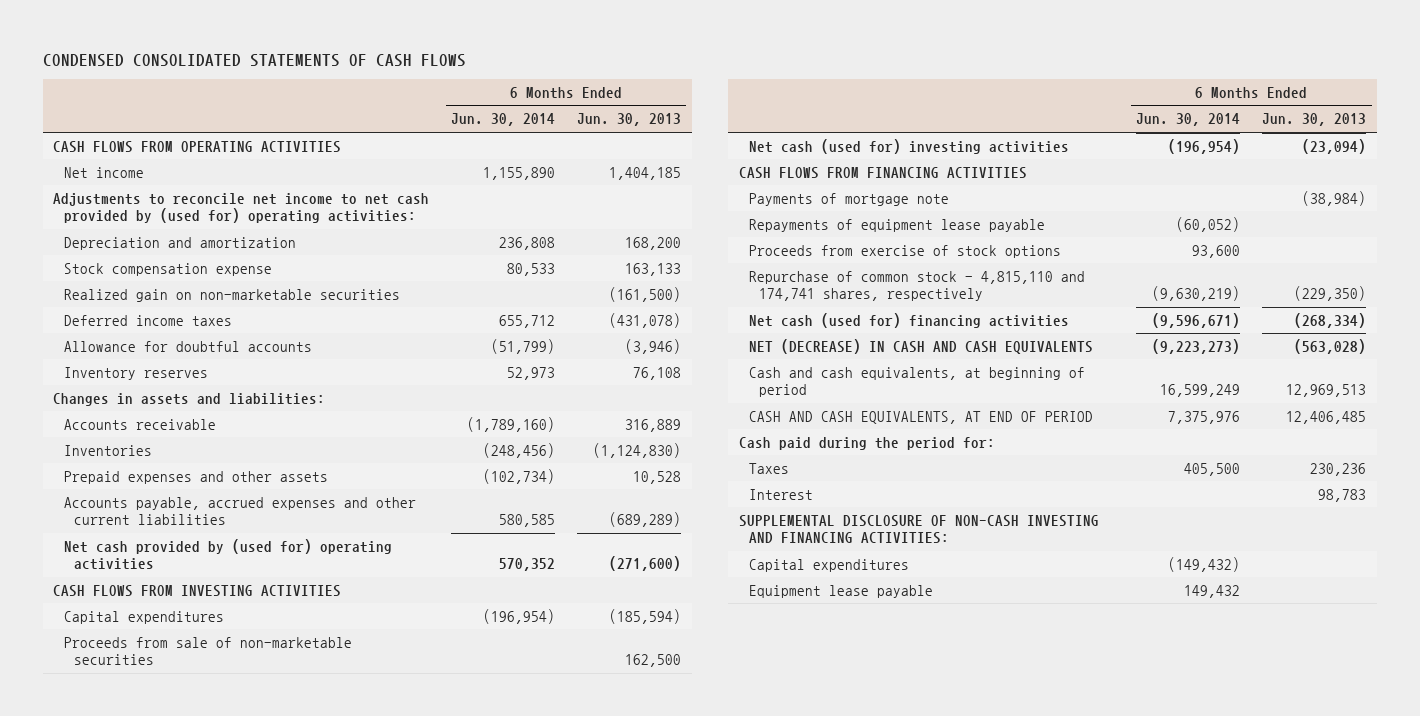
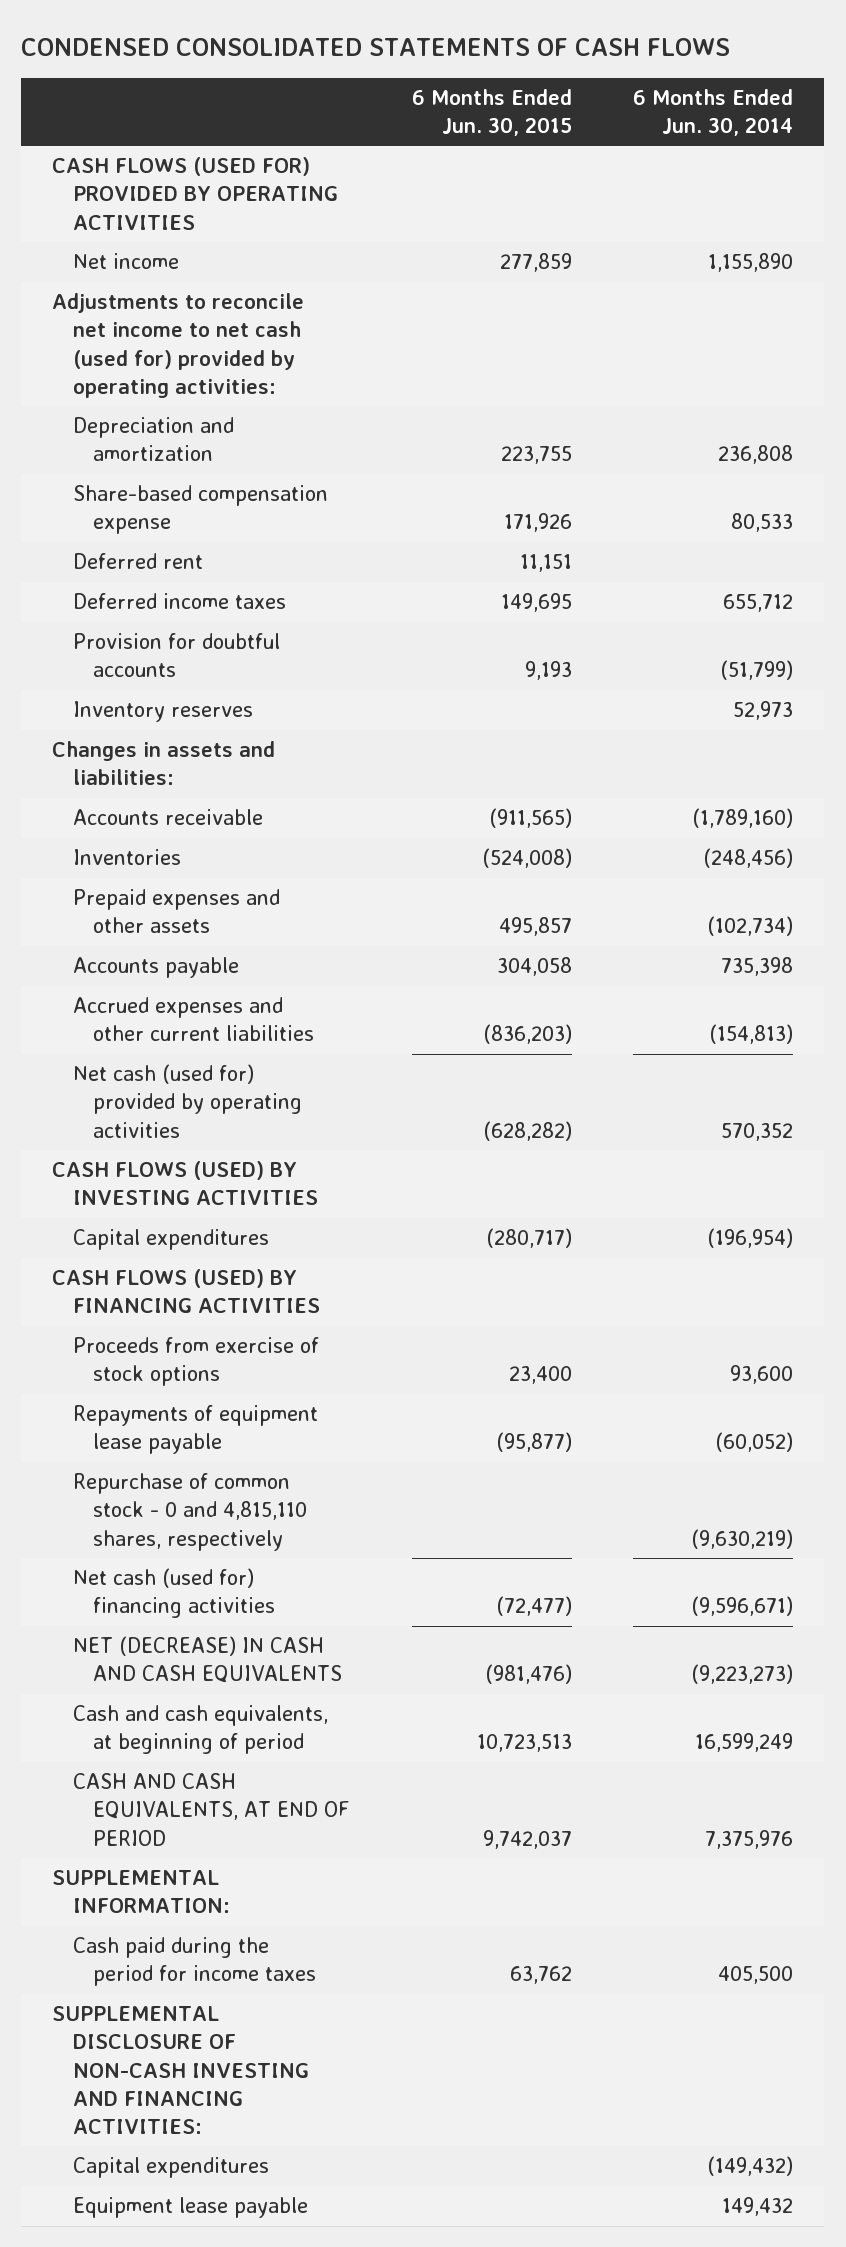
- | 6 Months Ended Jun. 30, 2014 | 6 Months Ended Jun. 30, 2013
+ | 6 Months Ended Jun. 30, 2015 | 6 Months Ended Jun. 30, 2014
- CASH FLOWS FROM OPERATING ACTIVITIES
+ CASH FLOWS (USED FOR) PROVIDED BY OPERATING ACTIVITIES
- Adjustments to reconcile net income to net cash provided by (used for) operating activities:
+ Adjustments to reconcile net income to net cash (used for) provided by operating activities:
- Stock compensation expense | 80,533 | 163,133
- Realized gain on non-marketable securities | | (161,500)
+ Share-based compensation expense | 171,926 | 80,533
+ Deferred rent | 11,151 |
- Allowance for doubtful accounts | (51,799) | (3,946)
+ Provision for doubtful accounts | 9,193 | (51,799)
- Accounts payable, accrued expenses and other current liabilities | 580,585 | (689,289)
- Net cash provided by (used for) operating activities | 570,352 | (271,600)
- CASH FLOWS FROM INVESTING ACTIVITIES
+ Accounts payable | 304,058 | 735,398
+ Accrued expenses and other current liabilities | (836,203) | (154,813)
+ Net cash (used for) provided by operating activities | (628,282) | 570,352
+ CASH FLOWS (USED) BY INVESTING ACTIVITIES
- Proceeds from sale of non-marketable securities | | 162,500
- Net cash (used for) investing activities | (196,954) | (23,094)
- CASH FLOWS FROM FINANCING ACTIVITIES
- Payments of mortgage note | | (38,984)
+ CASH FLOWS (USED) BY FINANCING ACTIVITIES
- Repurchase of common stock - 4,815,110 and 174,741 shares, respectively | (9,630,219) | (229,350)
moved down: Repayments of equipment lease payable | (95,877) | (60,052)
+ Repurchase of common stock - 0 and 4,815,110 shares, respectively | | (9,630,219)
- Cash paid during the period for:
- Taxes | 405,500 | 230,236
- Interest | | 98,783
+ SUPPLEMENTAL INFORMATION:
+ Cash paid during the period for income taxes | 63,762 | 405,500

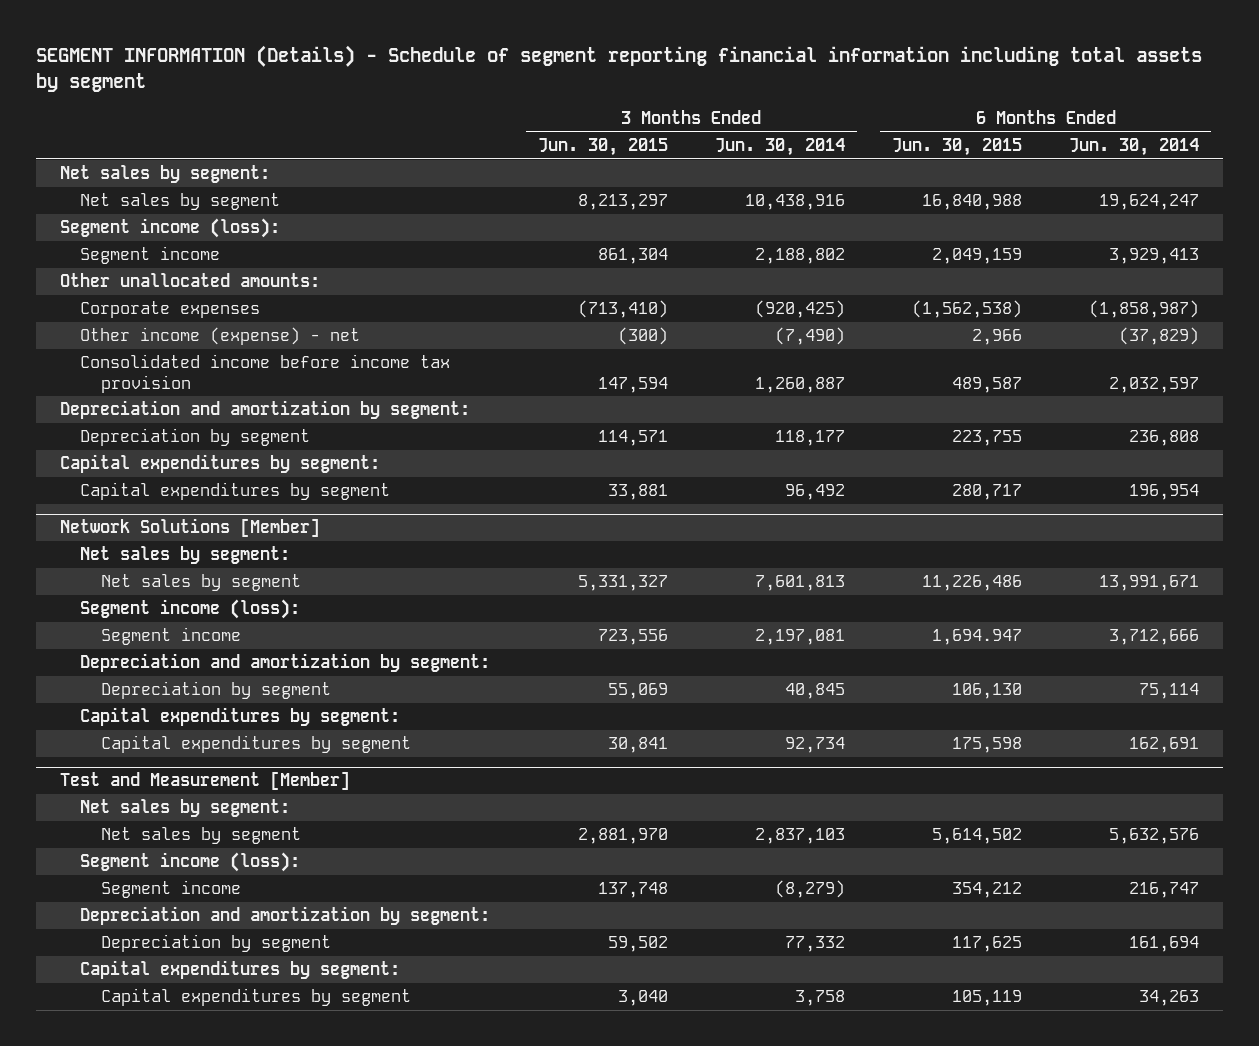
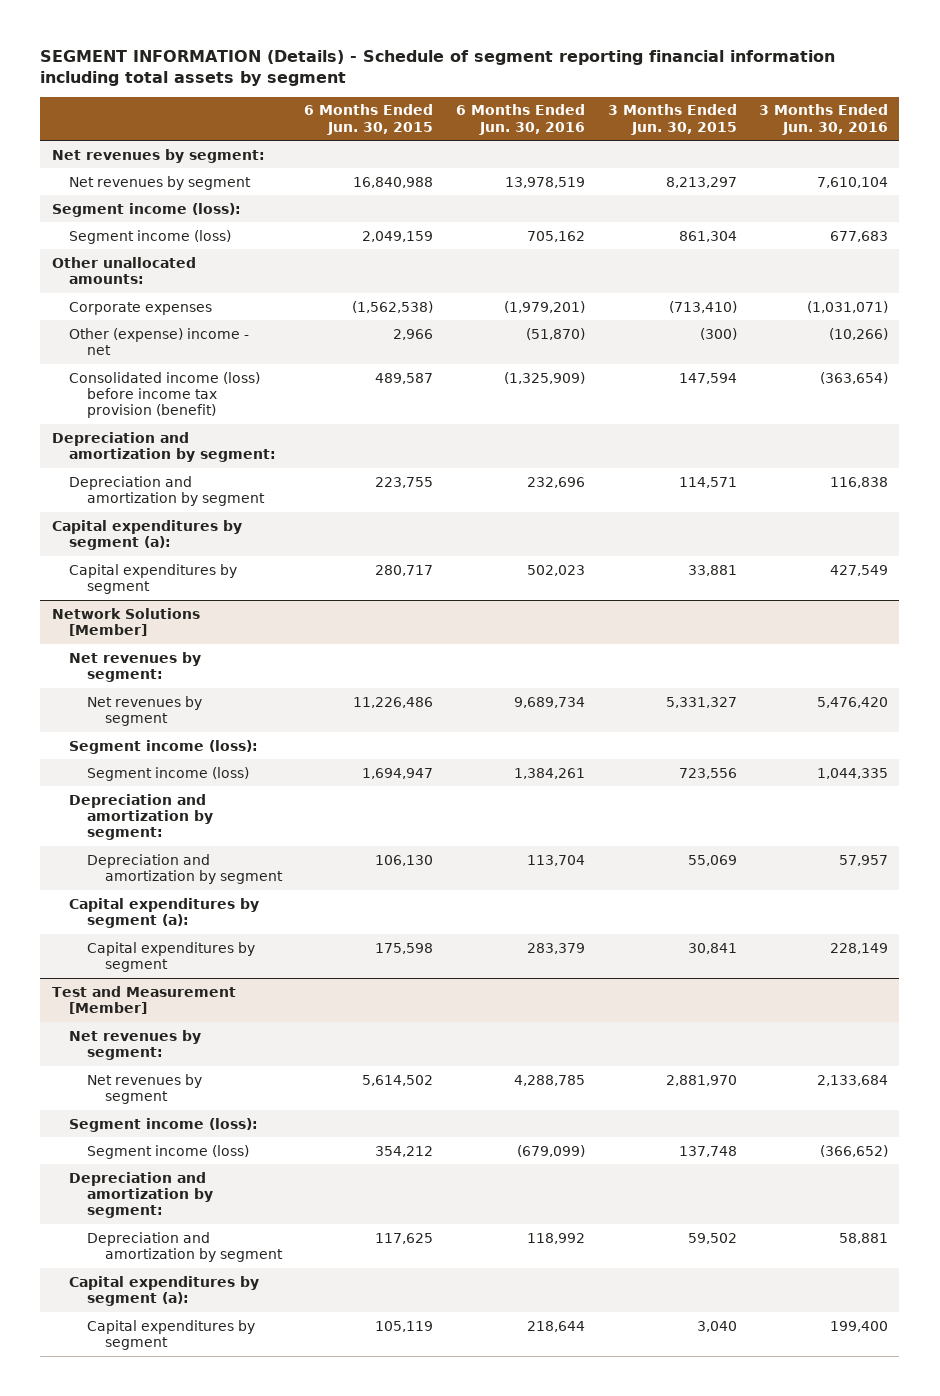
- | 3 Months Ended Jun. 30, 2015 | 3 Months Ended Jun. 30, 2014 | 6 Months Ended Jun. 30, 2015 | 6 Months Ended Jun. 30, 2014
+ | 6 Months Ended Jun. 30, 2015 | 6 Months Ended Jun. 30, 2016 | 3 Months Ended Jun. 30, 2015 | 3 Months Ended Jun. 30, 2016
- Net sales by segment:
- Net sales by segment | 8,213,297 | 10,438,916 | 16,840,988 | 19,624,247
+ Net revenues by segment:
+ Net revenues by segment | 16,840,988 | 13,978,519 | 8,213,297 | 7,610,104
- Segment income | 861,304 | 2,188,802 | 2,049,159 | 3,929,413
+ Segment income (loss) | 2,049,159 | 705,162 | 861,304 | 677,683
- Other income (expense) - net | (300) | (7,490) | 2,966 | (37,829)
- Consolidated income before income tax provision | 147,594 | 1,260,887 | 489,587 | 2,032,597
+ Other (expense) income - net | 2,966 | (51,870) | (300) | (10,266)
+ Consolidated income (loss) before income tax provision (benefit) | 489,587 | (1,325,909) | 147,594 | (363,654)
- Depreciation by segment | 114,571 | 118,177 | 223,755 | 236,808
- Capital expenditures by segment:
+ Depreciation and amortization by segment | 223,755 | 232,696 | 114,571 | 116,838
+ Capital expenditures by segment (a):
@ Network Solutions [Member]
- Net sales by segment:
- Net sales by segment | 5,331,327 | 7,601,813 | 11,226,486 | 13,991,671
+ Net revenues by segment:
+ Net revenues by segment | 11,226,486 | 9,689,734 | 5,331,327 | 5,476,420
- Segment income | 723,556 | 2,197,081 | 1,694.947 | 3,712,666
+ Segment income (loss) | 1,694,947 | 1,384,261 | 723,556 | 1,044,335
- Depreciation by segment | 55,069 | 40,845 | 106,130 | 75,114
- Capital expenditures by segment:
+ Depreciation and amortization by segment | 106,130 | 113,704 | 55,069 | 57,957
+ Capital expenditures by segment (a):
@ Test and Measurement [Member]
- Net sales by segment:
- Net sales by segment | 2,881,970 | 2,837,103 | 5,614,502 | 5,632,576
+ Net revenues by segment:
+ Net revenues by segment | 5,614,502 | 4,288,785 | 2,881,970 | 2,133,684
- Segment income | 137,748 | (8,279) | 354,212 | 216,747
+ Segment income (loss) | 354,212 | (679,099) | 137,748 | (366,652)
- Depreciation by segment | 59,502 | 77,332 | 117,625 | 161,694
- Capital expenditures by segment:
+ Depreciation and amortization by segment | 117,625 | 118,992 | 59,502 | 58,881
+ Capital expenditures by segment (a):

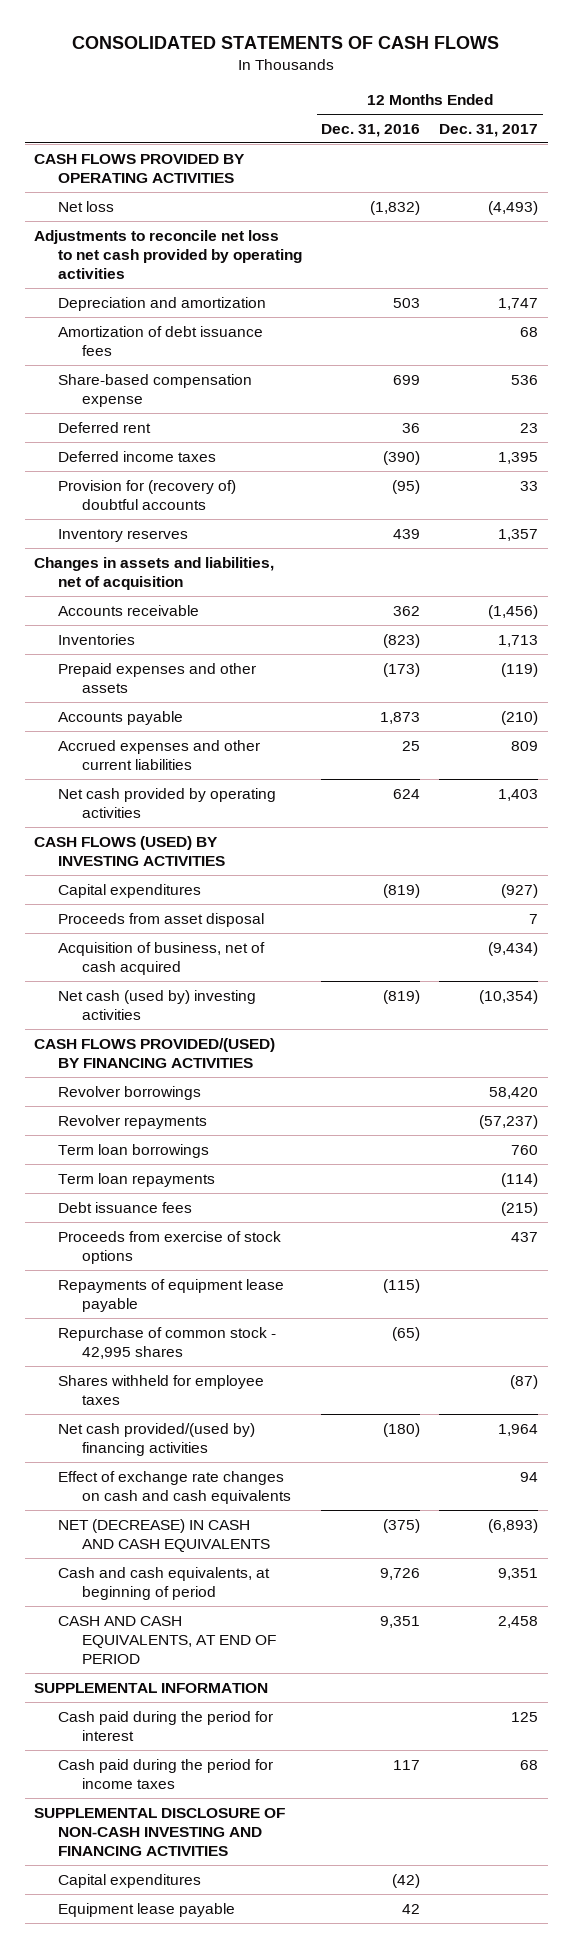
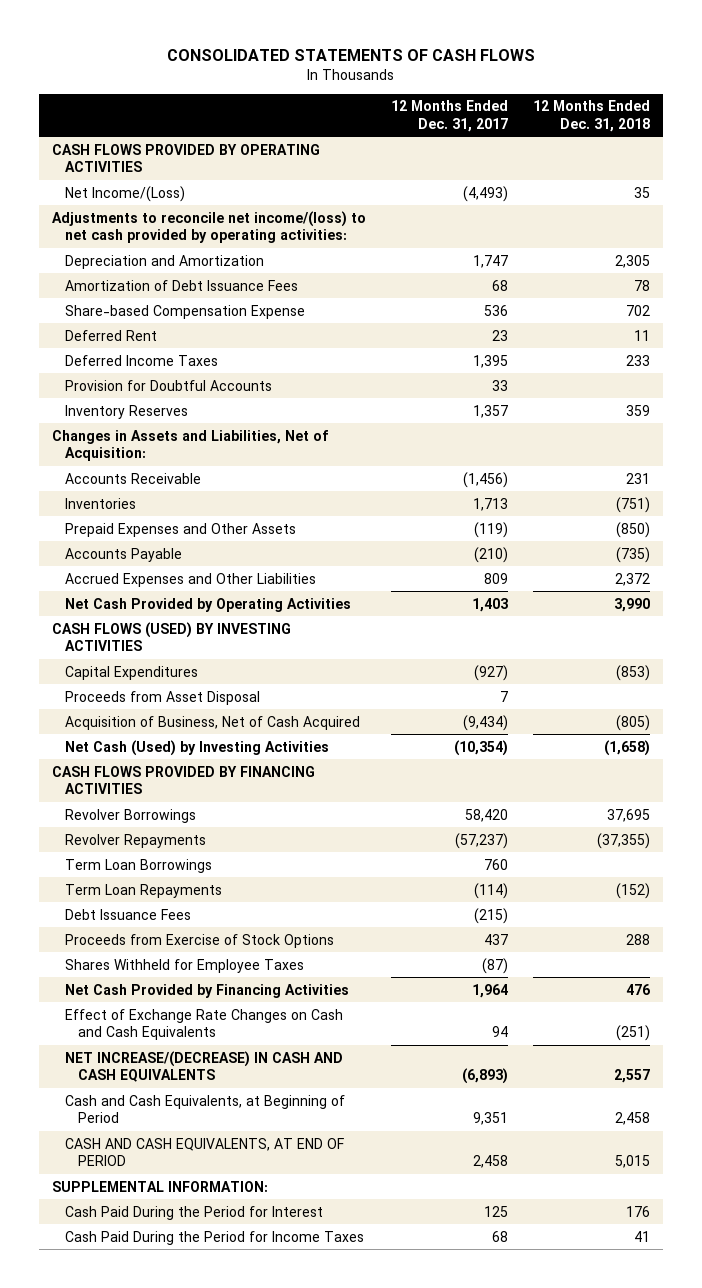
- | 12 Months Ended Dec. 31, 2016 | 12 Months Ended Dec. 31, 2017
+ | 12 Months Ended Dec. 31, 2017 | 12 Months Ended Dec. 31, 2018
- Net loss | (1,832) | (4,493)
- Adjustments to reconcile net loss to net cash provided by operating activities
- Depreciation and amortization | 503 | 1,747
- Amortization of debt issuance fees | | 68
- Share-based compensation expense | 699 | 536
- Deferred rent | 36 | 23
- Deferred income taxes | (390) | 1,395
- Provision for (recovery of) doubtful accounts | (95) | 33
- Inventory reserves | 439 | 1,357
- Changes in assets and liabilities, net of acquisition
- Accounts receivable | 362 | (1,456)
+ Net Income/(Loss) | (4,493) | 35
+ Adjustments to reconcile net income/(loss) to net cash provided by operating activities:
+ Depreciation and Amortization | 1,747 | 2,305
+ Amortization of Debt Issuance Fees | 68 | 78
+ Share-based Compensation Expense | 536 | 702
+ Deferred Rent | 23 | 11
+ Deferred Income Taxes | 1,395 | 233
+ Provision for Doubtful Accounts | 33 |
+ Inventory Reserves | 1,357 | 359
+ Changes in Assets and Liabilities, Net of Acquisition:
+ Accounts Receivable | (1,456) | 231
- Prepaid expenses and other assets | (173) | (119)
- Accounts payable | 1,873 | (210)
- Accrued expenses and other current liabilities | 25 | 809
- Net cash provided by operating activities | 624 | 1,403
+ Prepaid Expenses and Other Assets | (119) | (850)
+ Accounts Payable | (210) | (735)
+ Accrued Expenses and Other Liabilities | 809 | 2,372
+ Net Cash Provided by Operating Activities | 1,403 | 3,990
- Capital expenditures | (819) | (927)
- Proceeds from asset disposal | | 7
- Acquisition of business, net of cash acquired | | (9,434)
- Net cash (used by) investing activities | (819) | (10,354)
- CASH FLOWS PROVIDED/(USED) BY FINANCING ACTIVITIES
- Revolver borrowings | | 58,420
- Revolver repayments | | (57,237)
- Term loan borrowings | | 760
- Term loan repayments | | (114)
- Debt issuance fees | | (215)
- Proceeds from exercise of stock options | | 437
- Repayments of equipment lease payable | (115) |
- Repurchase of common stock - 42,995 shares | (65) |
- Shares withheld for employee taxes | | (87)
- Net cash provided/(used by) financing activities | (180) | 1,964
- Effect of exchange rate changes on cash and cash equivalents | | 94
- NET (DECREASE) IN CASH AND CASH EQUIVALENTS | (375) | (6,893)
- Cash and cash equivalents, at beginning of period | 9,726 | 9,351
+ Capital Expenditures | (927) | (853)
+ Proceeds from Asset Disposal | 7 |
+ Acquisition of Business, Net of Cash Acquired | (9,434) | (805)
+ Net Cash (Used) by Investing Activities | (10,354) | (1,658)
+ CASH FLOWS PROVIDED BY FINANCING ACTIVITIES
+ Revolver Borrowings | 58,420 | 37,695
+ Revolver Repayments | (57,237) | (37,355)
+ Term Loan Borrowings | 760 |
+ Term Loan Repayments | (114) | (152)
+ Debt Issuance Fees | (215) |
+ Proceeds from Exercise of Stock Options | 437 | 288
+ Shares Withheld for Employee Taxes | (87) |
+ Net Cash Provided by Financing Activities | 1,964 | 476
+ Effect of Exchange Rate Changes on Cash and Cash Equivalents | 94 | (251)
+ NET INCREASE/(DECREASE) IN CASH AND CASH EQUIVALENTS | (6,893) | 2,557
+ Cash and Cash Equivalents, at Beginning of Period | 9,351 | 2,458
- SUPPLEMENTAL INFORMATION
- Cash paid during the period for interest | | 125
- Cash paid during the period for income taxes | 117 | 68
- SUPPLEMENTAL DISCLOSURE OF NON-CASH INVESTING AND FINANCING ACTIVITIES
- Capital expenditures | (42) |
- Equipment lease payable | 42 |
+ SUPPLEMENTAL INFORMATION:
+ Cash Paid During the Period for Interest | 125 | 176
+ Cash Paid During the Period for Income Taxes | 68 | 41

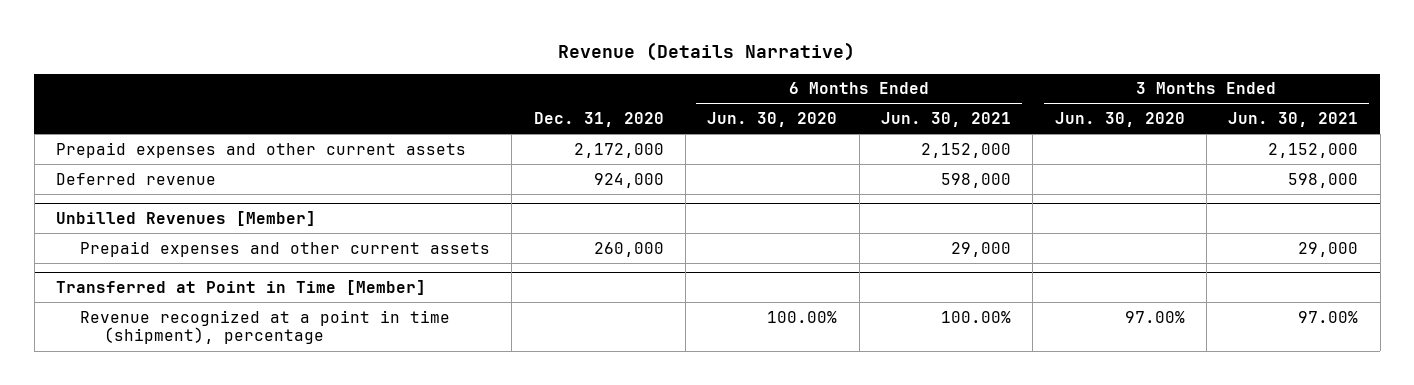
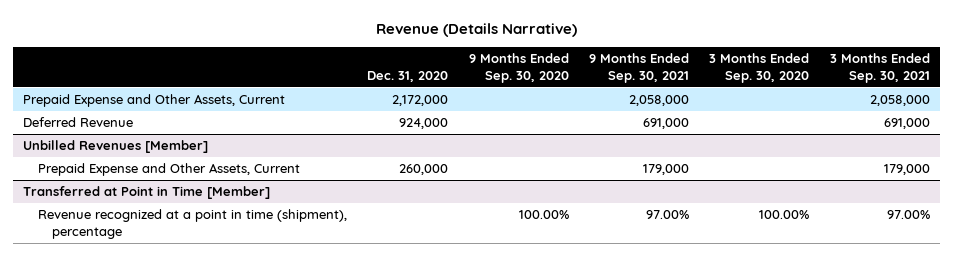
- | Dec. 31, 2020 | 6 Months Ended Jun. 30, 2020 | 6 Months Ended Jun. 30, 2021 | 3 Months Ended Jun. 30, 2020 | 3 Months Ended Jun. 30, 2021
+ | Dec. 31, 2020 | 9 Months Ended Sep. 30, 2020 | 9 Months Ended Sep. 30, 2021 | 3 Months Ended Sep. 30, 2020 | 3 Months Ended Sep. 30, 2021
- Prepaid expenses and other current assets | 2,172,000 | | 2,152,000 | | 2,152,000
- Deferred revenue | 924,000 | | 598,000 | | 598,000
+ Prepaid Expense and Other Assets, Current | 2,172,000 | | 2,058,000 | | 2,058,000
+ Deferred Revenue | 924,000 | | 691,000 | | 691,000
@ Unbilled Revenues [Member]
- Prepaid expenses and other current assets | 260,000 | | 29,000 | | 29,000
+ Prepaid Expense and Other Assets, Current | 260,000 | | 179,000 | | 179,000

